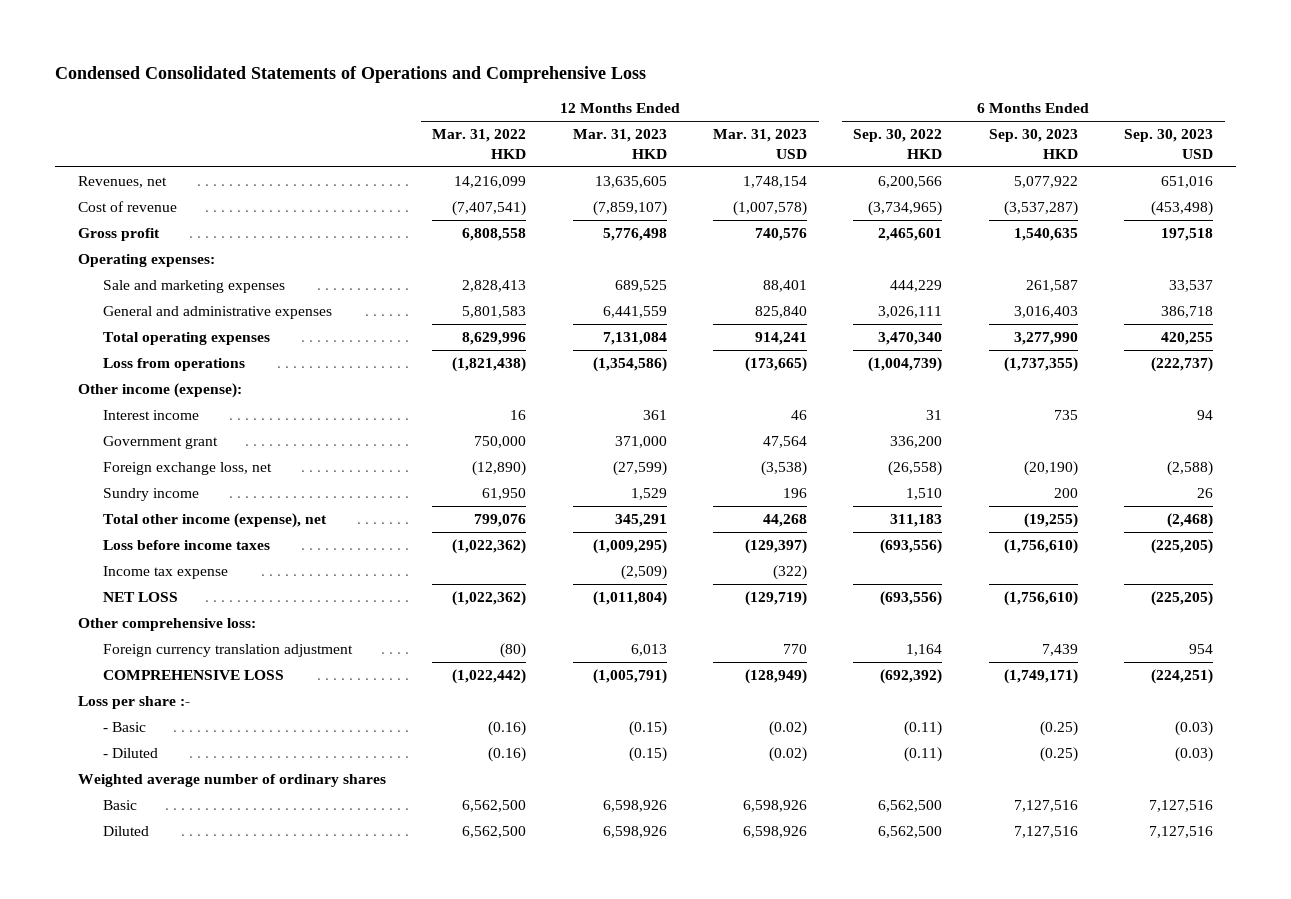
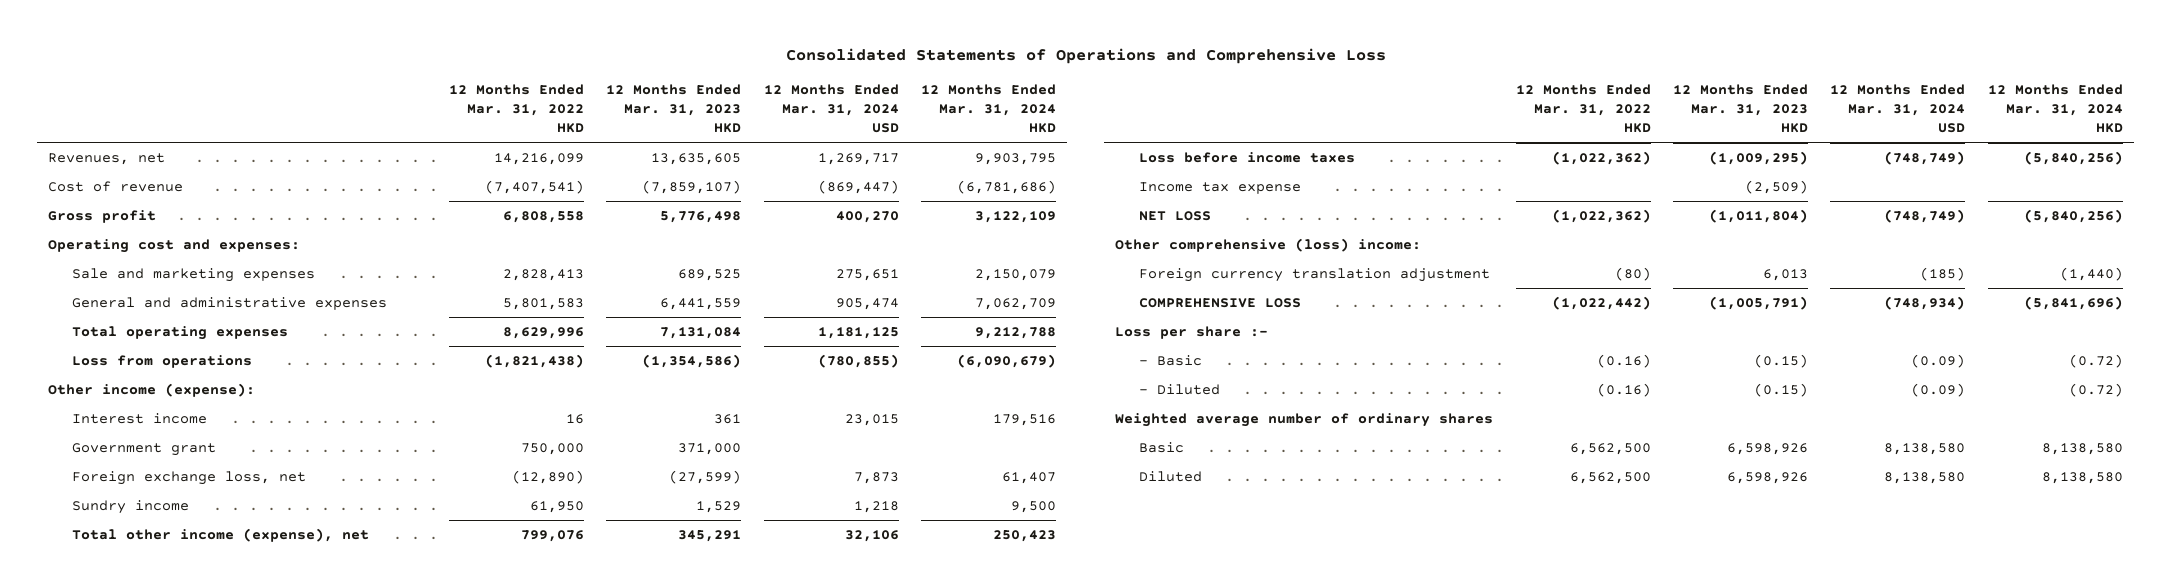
- Condensed Consolidated Statements of Operations and Comprehensive Loss
+ Consolidated Statements of Operations and Comprehensive Loss
- | 12 Months Ended Mar. 31, 2022 HKD | 12 Months Ended Mar. 31, 2023 HKD | 12 Months Ended Mar. 31, 2023 USD | 6 Months Ended Sep. 30, 2022 HKD | 6 Months Ended Sep. 30, 2023 HKD | 6 Months Ended Sep. 30, 2023 USD
+ | 12 Months Ended Mar. 31, 2022 HKD | 12 Months Ended Mar. 31, 2023 HKD | 12 Months Ended Mar. 31, 2024 USD | 12 Months Ended Mar. 31, 2024 HKD
- Operating expenses:
+ Operating cost and expenses:
- Other comprehensive loss:
+ Other comprehensive (loss) income:

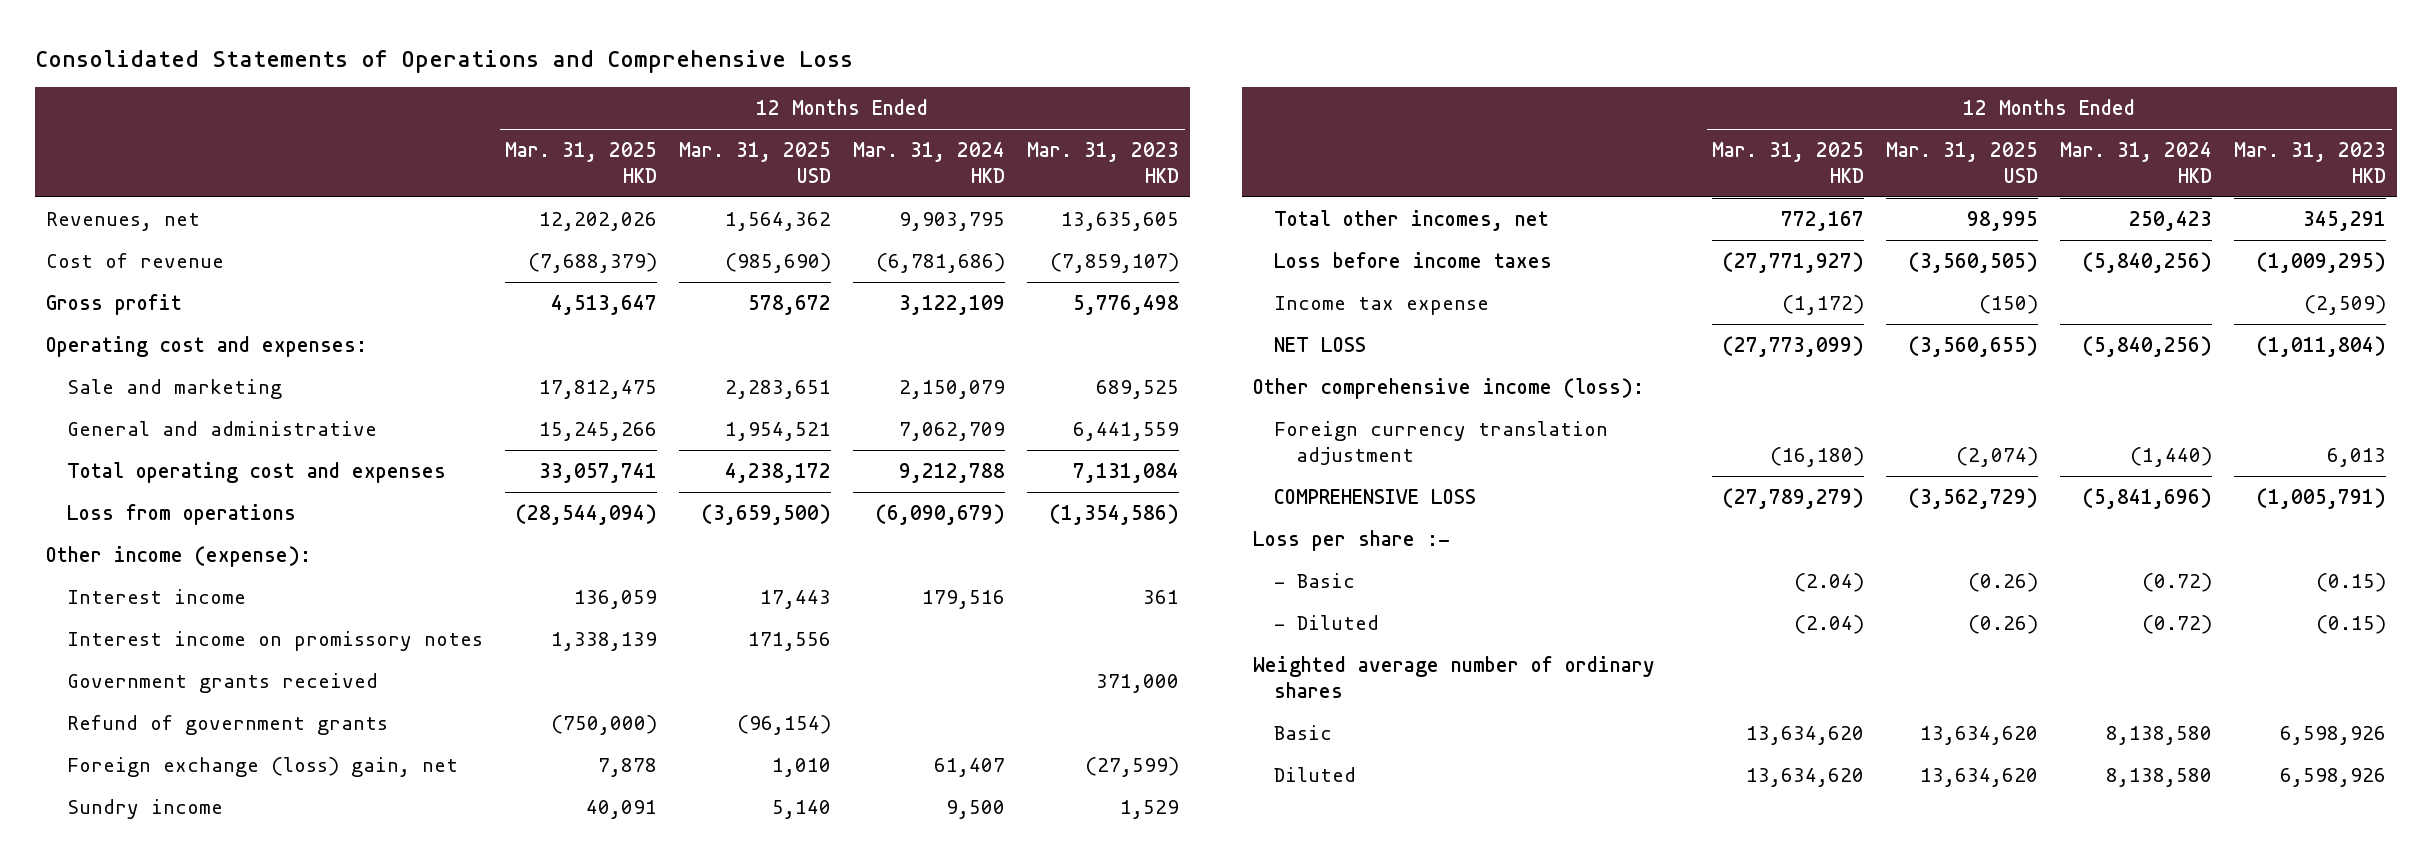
- | 12 Months Ended Mar. 31, 2022 HKD | 12 Months Ended Mar. 31, 2023 HKD | 12 Months Ended Mar. 31, 2024 USD | 12 Months Ended Mar. 31, 2024 HKD
+ | 12 Months Ended Mar. 31, 2025 HKD | 12 Months Ended Mar. 31, 2025 USD | 12 Months Ended Mar. 31, 2024 HKD | 12 Months Ended Mar. 31, 2023 HKD
- Sale and marketing expenses | 2,828,413 | 689,525 | 275,651 | 2,150,079
- General and administrative expenses | 5,801,583 | 6,441,559 | 905,474 | 7,062,709
- Total operating expenses | 8,629,996 | 7,131,084 | 1,181,125 | 9,212,788
+ Sale and marketing | 17,812,475 | 2,283,651 | 2,150,079 | 689,525
+ General and administrative | 15,245,266 | 1,954,521 | 7,062,709 | 6,441,559
+ Total operating cost and expenses | 33,057,741 | 4,238,172 | 9,212,788 | 7,131,084
- Government grant | 750,000 | 371,000 | |
- Foreign exchange loss, net | (12,890) | (27,599) | 7,873 | 61,407
+ Interest income on promissory notes | 1,338,139 | 171,556 | |
+ Government grants received | | | | 371,000
+ Refund of government grants | (750,000) | (96,154) | |
+ Foreign exchange (loss) gain, net | 7,878 | 1,010 | 61,407 | (27,599)
- Total other income (expense), net | 799,076 | 345,291 | 32,106 | 250,423
+ Total other incomes, net | 772,167 | 98,995 | 250,423 | 345,291
- Other comprehensive (loss) income:
+ Other comprehensive income (loss):

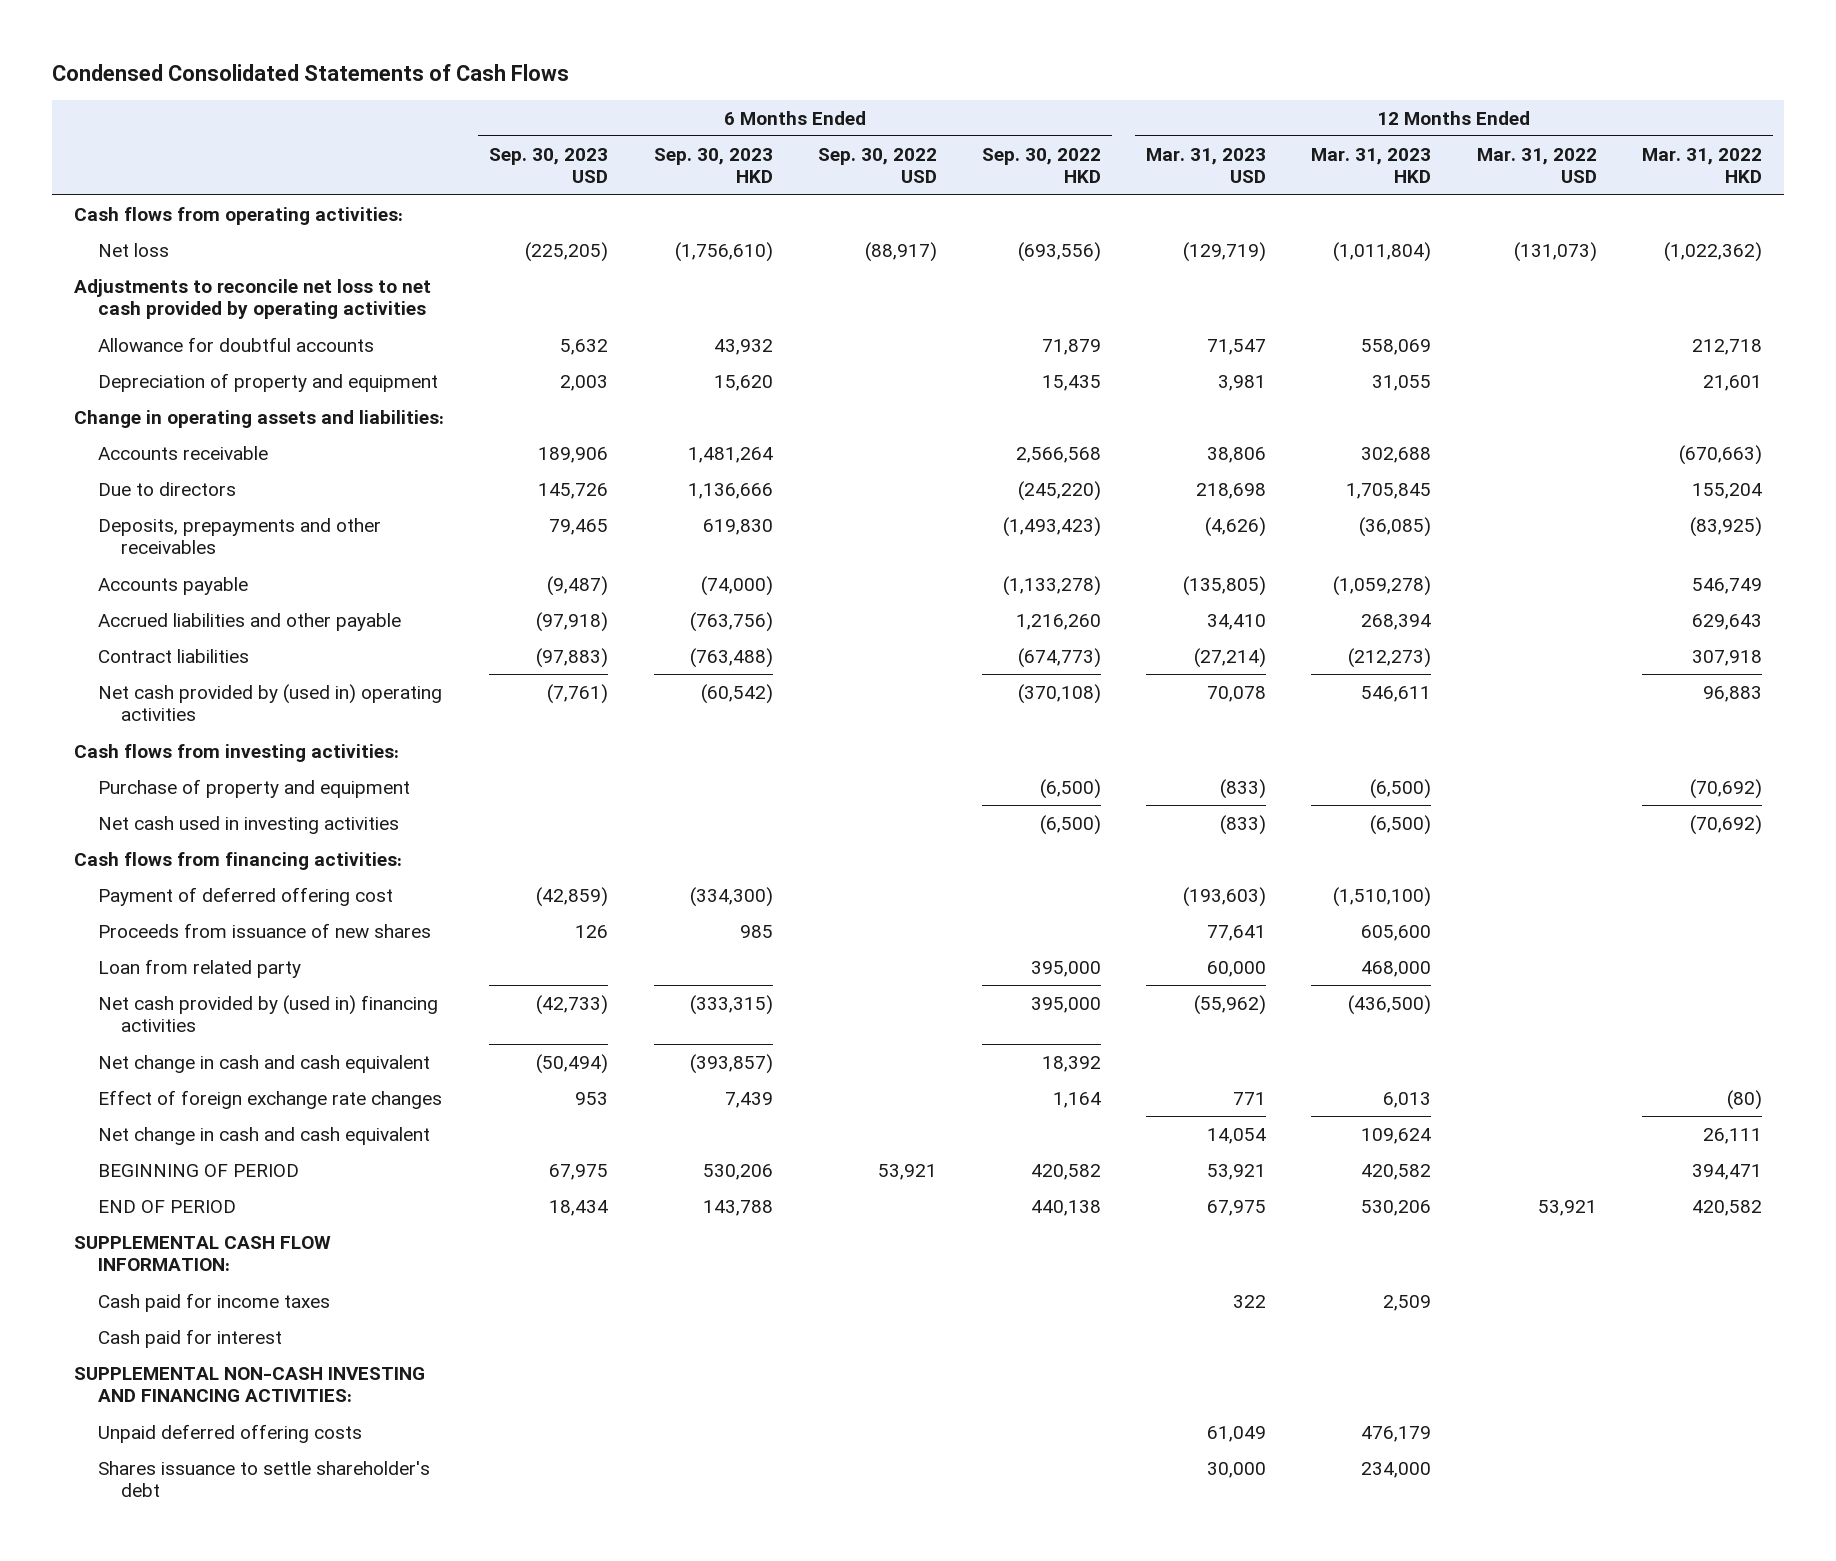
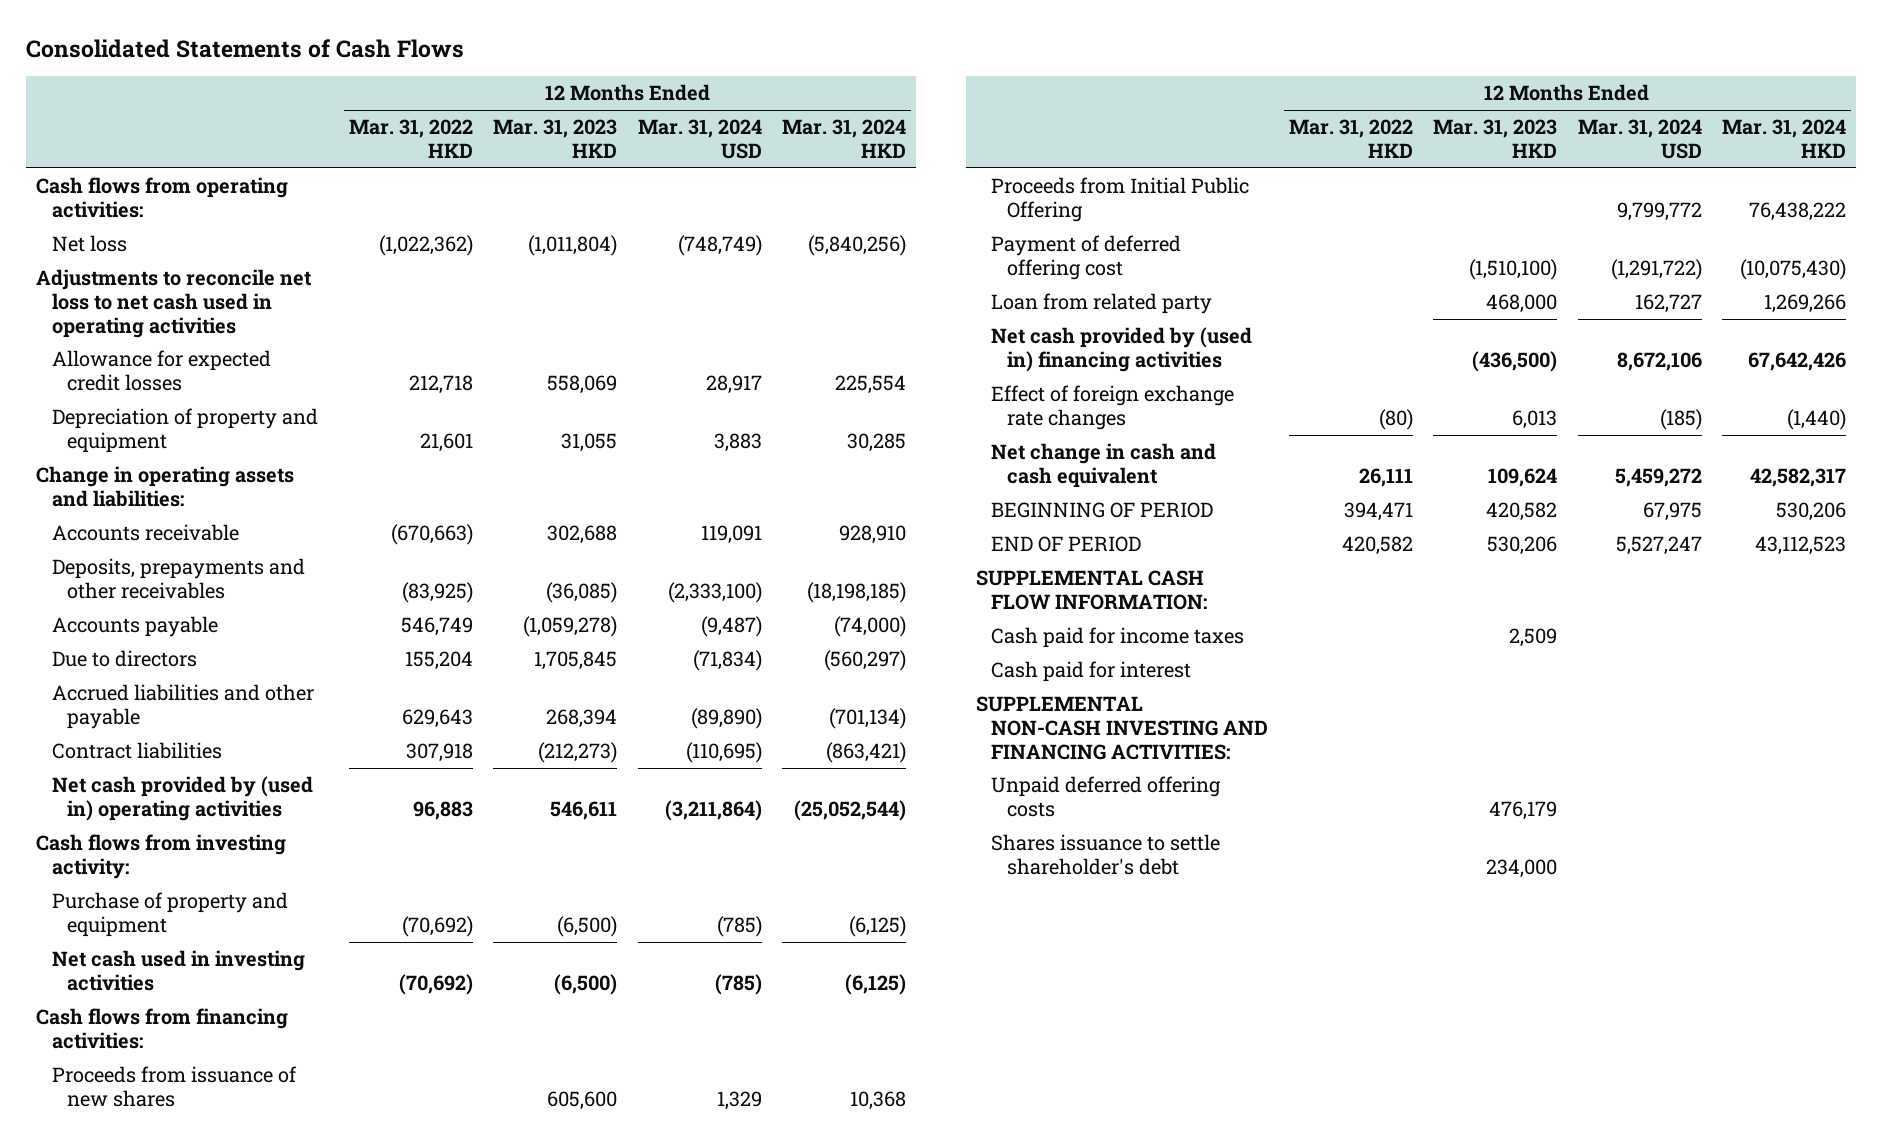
- Condensed Consolidated Statements of Cash Flows
+ Consolidated Statements of Cash Flows
- | 6 Months Ended Sep. 30, 2023 USD | 6 Months Ended Sep. 30, 2023 HKD | 6 Months Ended Sep. 30, 2022 USD | 6 Months Ended Sep. 30, 2022 HKD | 12 Months Ended Mar. 31, 2023 USD | 12 Months Ended Mar. 31, 2023 HKD | 12 Months Ended Mar. 31, 2022 USD | 12 Months Ended Mar. 31, 2022 HKD
+ | 12 Months Ended Mar. 31, 2022 HKD | 12 Months Ended Mar. 31, 2023 HKD | 12 Months Ended Mar. 31, 2024 USD | 12 Months Ended Mar. 31, 2024 HKD
- Adjustments to reconcile net loss to net cash provided by operating activities
- Allowance for doubtful accounts | 5,632 | 43,932 | | 71,879 | 71,547 | 558,069 | | 212,718
+ Adjustments to reconcile net loss to net cash used in operating activities
+ Allowance for expected credit losses | 212,718 | 558,069 | 28,917 | 225,554
moved down: Due to directors | 155,204 | 1,705,845 | (71,834) | (560,297)
- Cash flows from investing activities:
+ Cash flows from investing activity:
+ Proceeds from Initial Public Offering | | | 9,799,772 | 76,438,222
moved down: Payment of deferred offering cost | | (1,510,100) | (1,291,722) | (10,075,430)
- Net change in cash and cash equivalent | (50,494) | (393,857) | | 18,392 | | | |

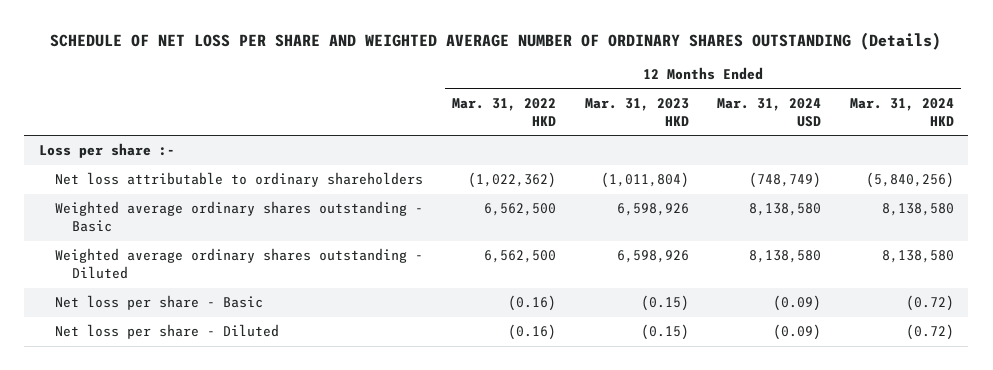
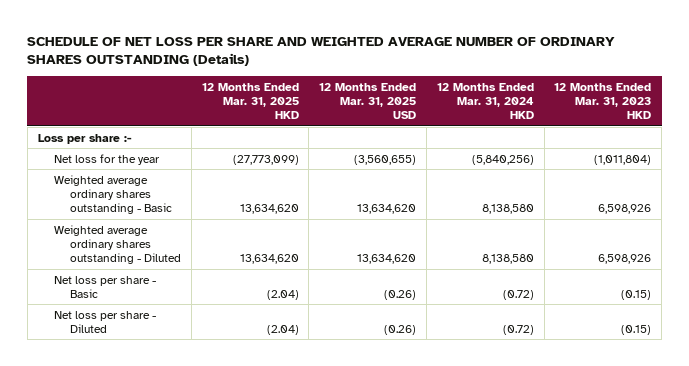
- | 12 Months Ended Mar. 31, 2022 HKD | 12 Months Ended Mar. 31, 2023 HKD | 12 Months Ended Mar. 31, 2024 USD | 12 Months Ended Mar. 31, 2024 HKD
+ | 12 Months Ended Mar. 31, 2025 HKD | 12 Months Ended Mar. 31, 2025 USD | 12 Months Ended Mar. 31, 2024 HKD | 12 Months Ended Mar. 31, 2023 HKD
- Net loss attributable to ordinary shareholders | (1,022,362) | (1,011,804) | (748,749) | (5,840,256)
+ Net loss for the year | (27,773,099) | (3,560,655) | (5,840,256) | (1,011,804)

